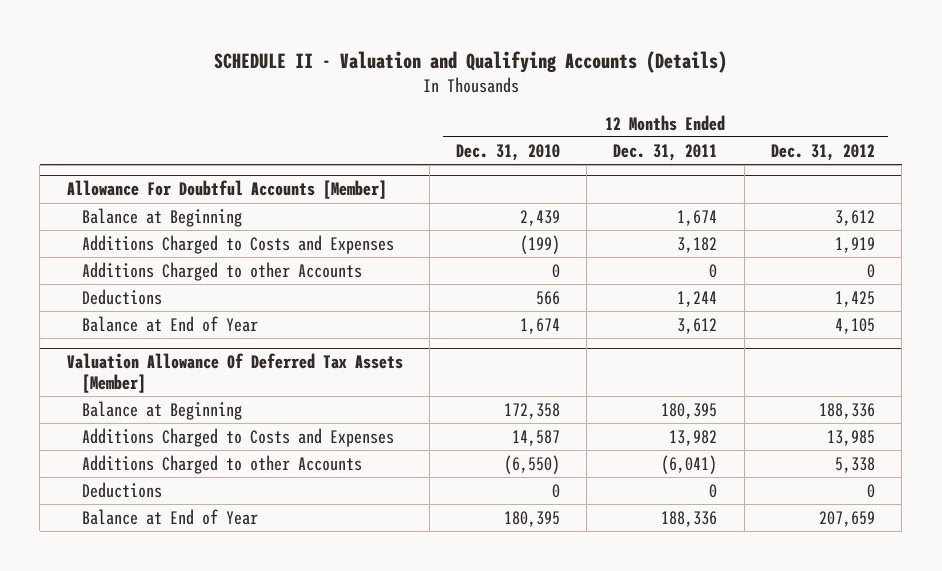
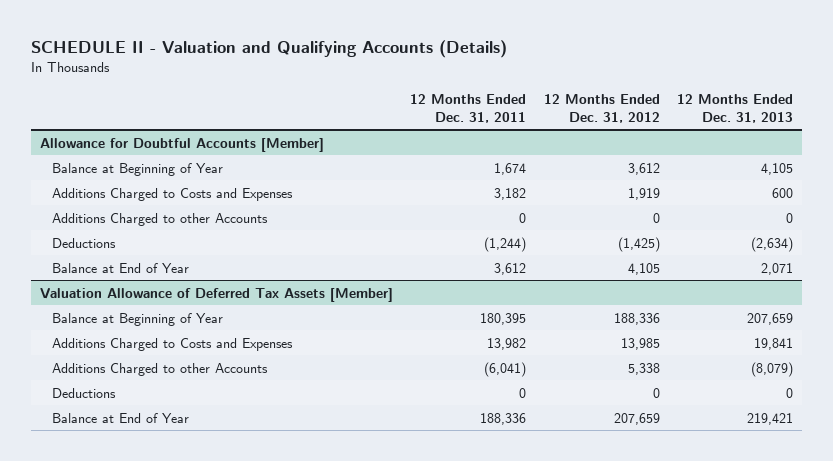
- | 12 Months Ended Dec. 31, 2010 | 12 Months Ended Dec. 31, 2011 | 12 Months Ended Dec. 31, 2012
+ | 12 Months Ended Dec. 31, 2011 | 12 Months Ended Dec. 31, 2012 | 12 Months Ended Dec. 31, 2013
- Allowance For Doubtful Accounts [Member]
- Balance at Beginning | 2,439 | 1,674 | 3,612
+ Allowance for Doubtful Accounts [Member]
+ Balance at Beginning of Year | 1,674 | 3,612 | 4,105
- Deductions | 566 | 1,244 | 1,425
+ Deductions | (1,244) | (1,425) | (2,634)
- Valuation Allowance Of Deferred Tax Assets [Member]
- Balance at Beginning | 172,358 | 180,395 | 188,336
+ Valuation Allowance of Deferred Tax Assets [Member]
+ Balance at Beginning of Year | 180,395 | 188,336 | 207,659

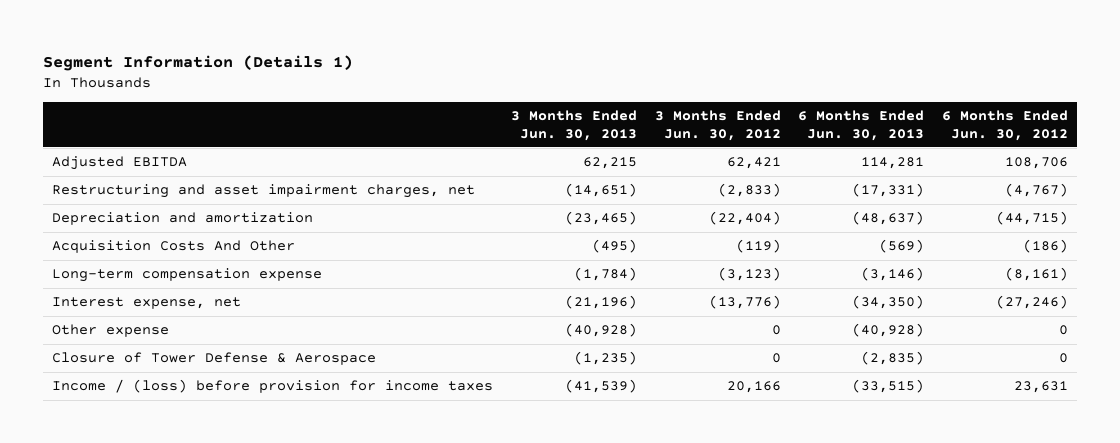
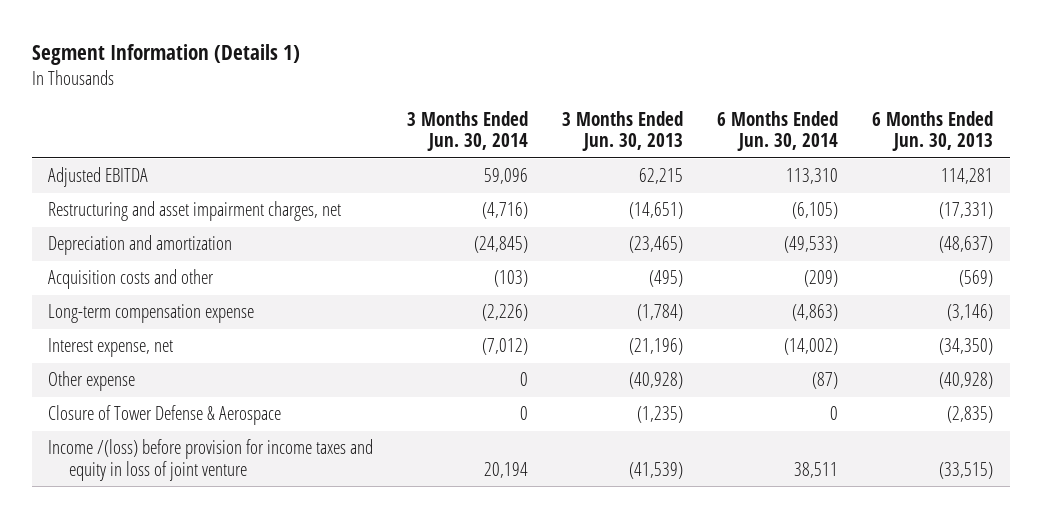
- | 3 Months Ended Jun. 30, 2013 | 3 Months Ended Jun. 30, 2012 | 6 Months Ended Jun. 30, 2013 | 6 Months Ended Jun. 30, 2012
+ | 3 Months Ended Jun. 30, 2014 | 3 Months Ended Jun. 30, 2013 | 6 Months Ended Jun. 30, 2014 | 6 Months Ended Jun. 30, 2013
- Acquisition Costs And Other | (495) | (119) | (569) | (186)
+ Acquisition costs and other | (103) | (495) | (209) | (569)
- Income / (loss) before provision for income taxes | (41,539) | 20,166 | (33,515) | 23,631
+ Income /(loss) before provision for income taxes and equity in loss of joint venture | 20,194 | (41,539) | 38,511 | (33,515)

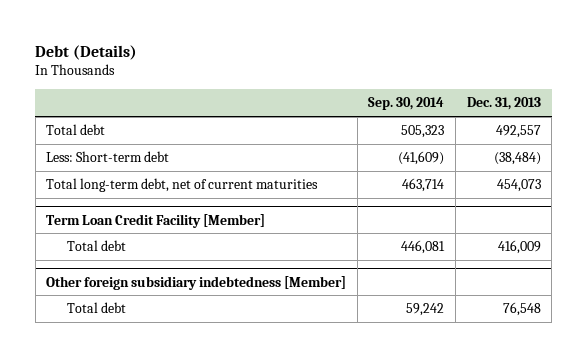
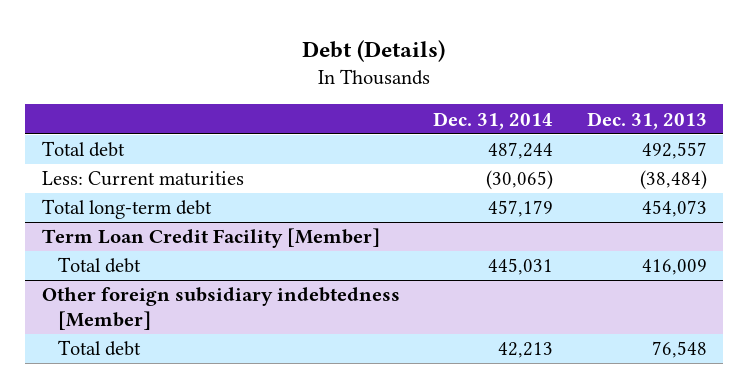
- | Sep. 30, 2014 | Dec. 31, 2013
+ | Dec. 31, 2014 | Dec. 31, 2013
- Less: Short-term debt | (41,609) | (38,484)
- Total long-term debt, net of current maturities | 463,714 | 454,073
+ Less: Current maturities | (30,065) | (38,484)
+ Total long-term debt | 457,179 | 454,073

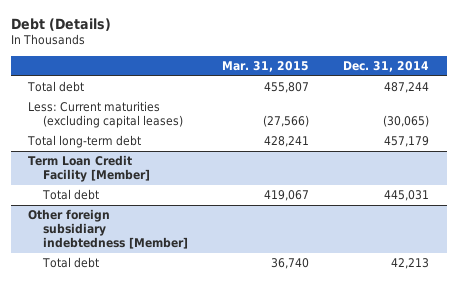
- | Dec. 31, 2014 | Dec. 31, 2013
+ | Mar. 31, 2015 | Dec. 31, 2014
- Less: Current maturities | (30,065) | (38,484)
+ Less: Current maturities (excluding capital leases) | (27,566) | (30,065)

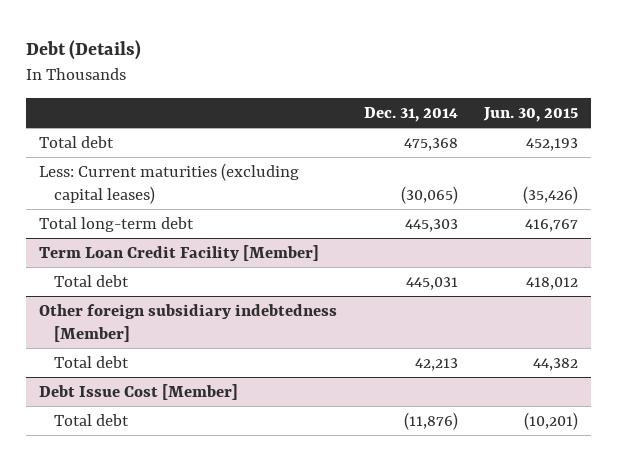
- | Mar. 31, 2015 | Dec. 31, 2014
+ | Dec. 31, 2014 | Jun. 30, 2015
- Total debt | 455,807 | 487,244
+ Total debt | 475,368 | 452,193
- Total long-term debt | 428,241 | 457,179
+ Total long-term debt | 445,303 | 416,767
+ Debt Issue Cost [Member]
+ Total debt | (11,876) | (10,201)

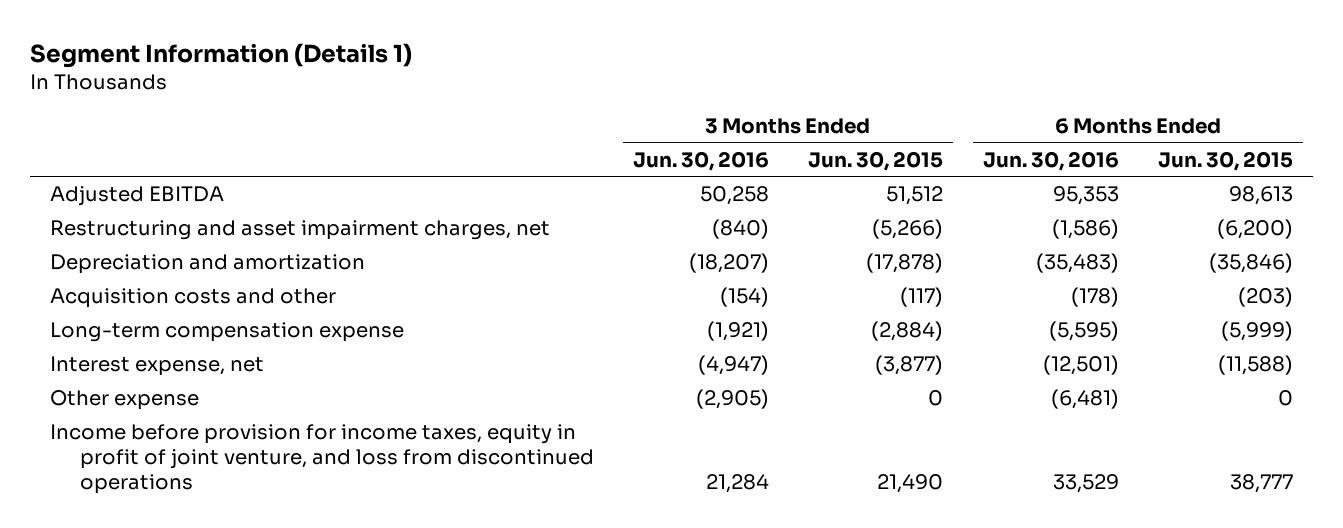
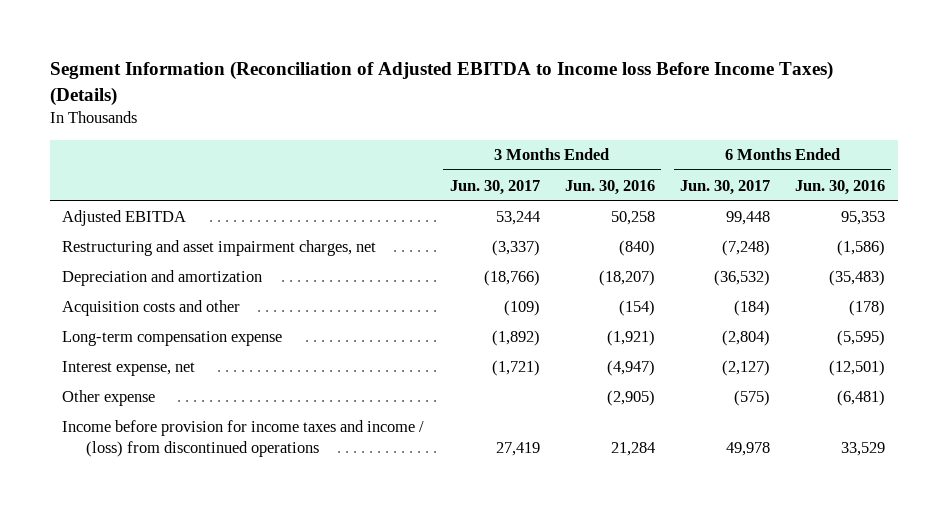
- Segment Information (Details 1)
+ Segment Information (Reconciliation of Adjusted EBITDA to Income loss Before Income Taxes) (Details)
- | 3 Months Ended Jun. 30, 2016 | 3 Months Ended Jun. 30, 2015 | 6 Months Ended Jun. 30, 2016 | 6 Months Ended Jun. 30, 2015
+ | 3 Months Ended Jun. 30, 2017 | 3 Months Ended Jun. 30, 2016 | 6 Months Ended Jun. 30, 2017 | 6 Months Ended Jun. 30, 2016
- Income before provision for income taxes, equity in profit of joint venture, and loss from discontinued operations | 21,284 | 21,490 | 33,529 | 38,777
+ Income before provision for income taxes and income / (loss) from discontinued operations | 27,419 | 21,284 | 49,978 | 33,529

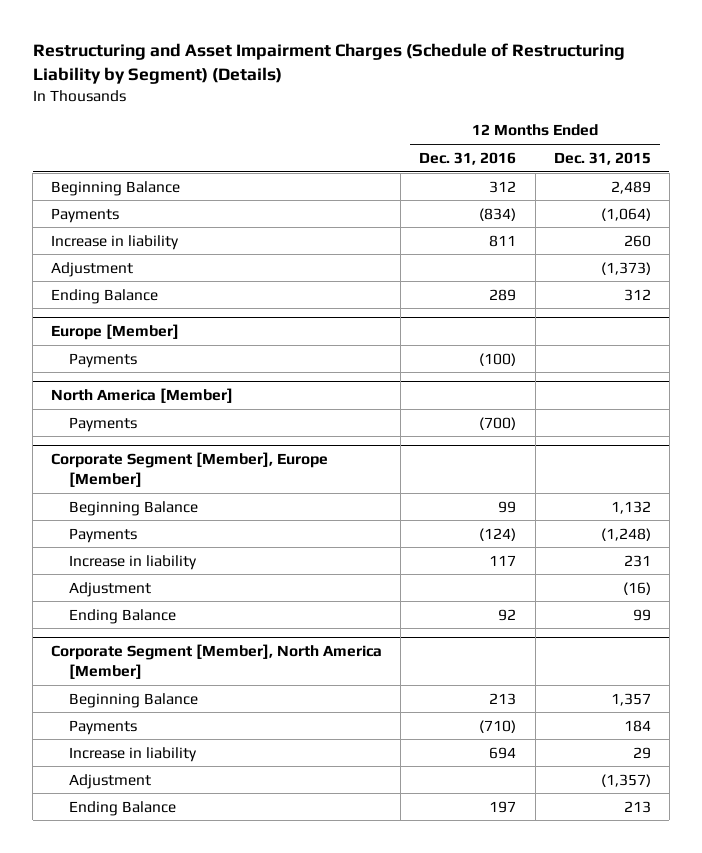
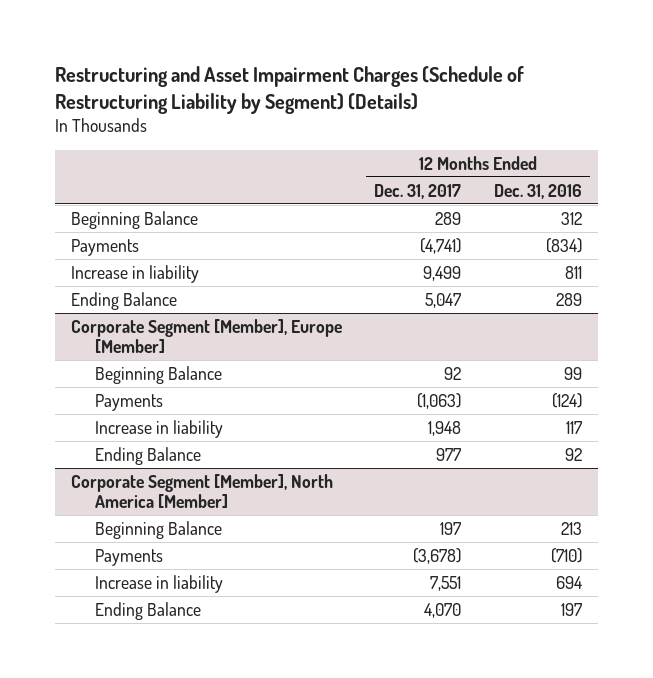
- | 12 Months Ended Dec. 31, 2016 | 12 Months Ended Dec. 31, 2015
+ | 12 Months Ended Dec. 31, 2017 | 12 Months Ended Dec. 31, 2016
- Adjustment | | (1,373)
- Europe [Member]
- Payments | (100) |
- North America [Member]
- Payments | (700) |
@ Corporate Segment [Member], Europe [Member]
- Adjustment | | (16)
@ Corporate Segment [Member], North America [Member]
- Adjustment | | (1,357)

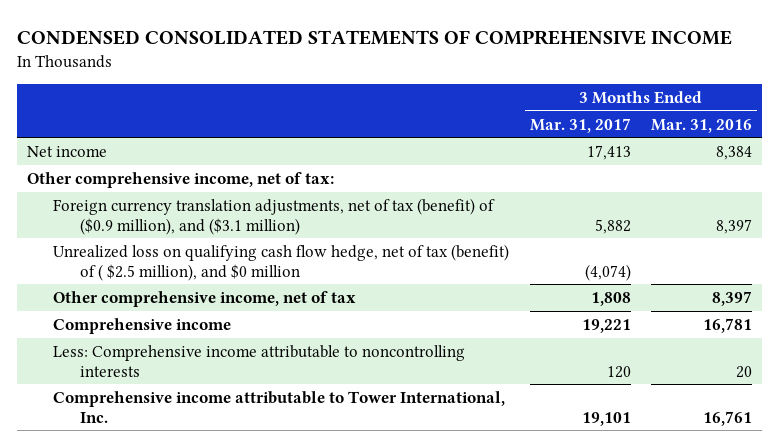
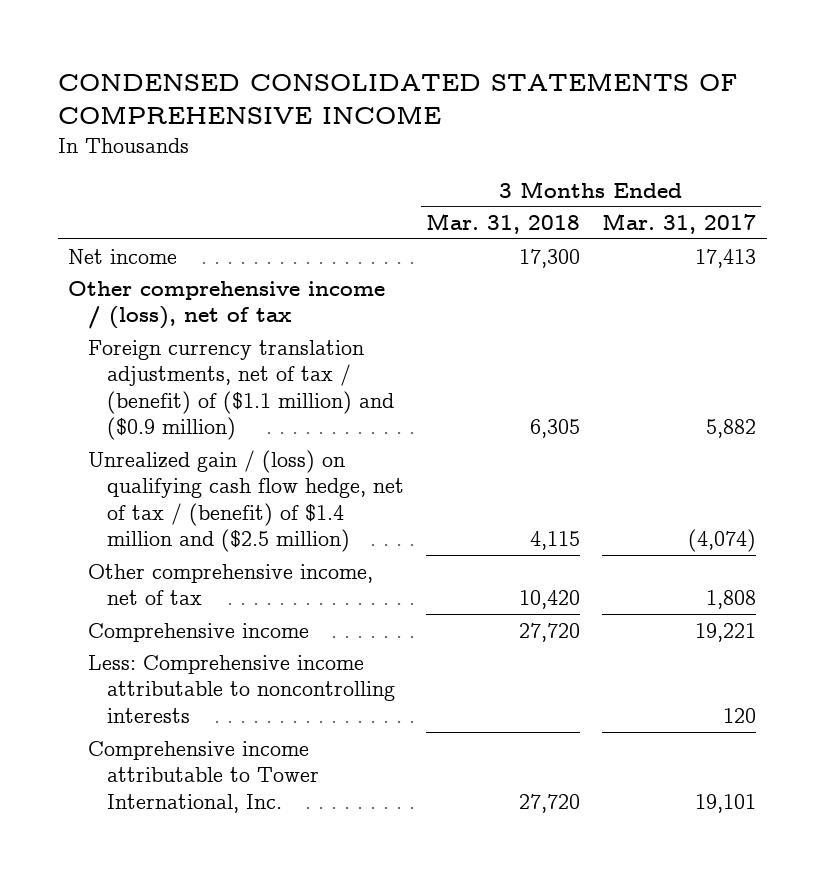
- | 3 Months Ended Mar. 31, 2017 | 3 Months Ended Mar. 31, 2016
+ | 3 Months Ended Mar. 31, 2018 | 3 Months Ended Mar. 31, 2017
- Other comprehensive income, net of tax:
- Foreign currency translation adjustments, net of tax (benefit) of ($0.9 million), and ($3.1 million) | 5,882 | 8,397
- Unrealized loss on qualifying cash flow hedge, net of tax (benefit) of ( $2.5 million), and $0 million | (4,074) |
+ Other comprehensive income / (loss), net of tax
+ Foreign currency translation adjustments, net of tax / (benefit) of ($1.1 million) and ($0.9 million) | 6,305 | 5,882
+ Unrealized gain / (loss) on qualifying cash flow hedge, net of tax / (benefit) of $1.4 million and ($2.5 million) | 4,115 | (4,074)

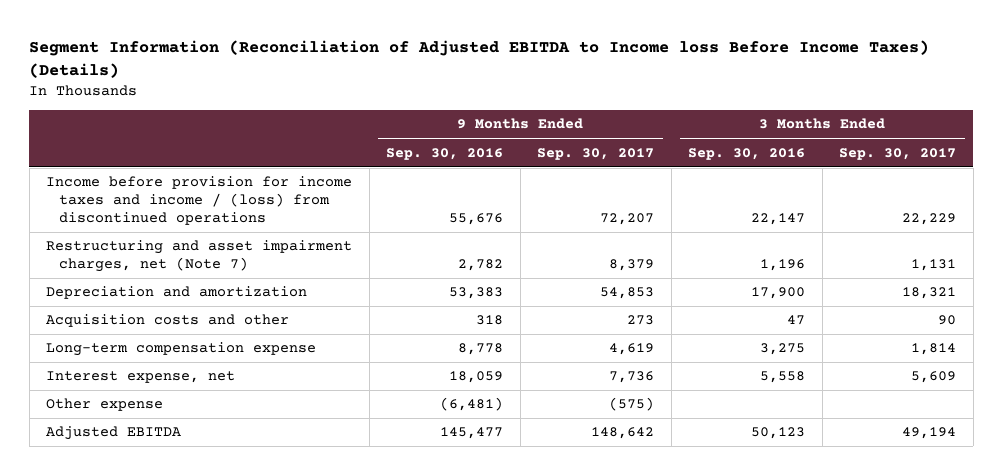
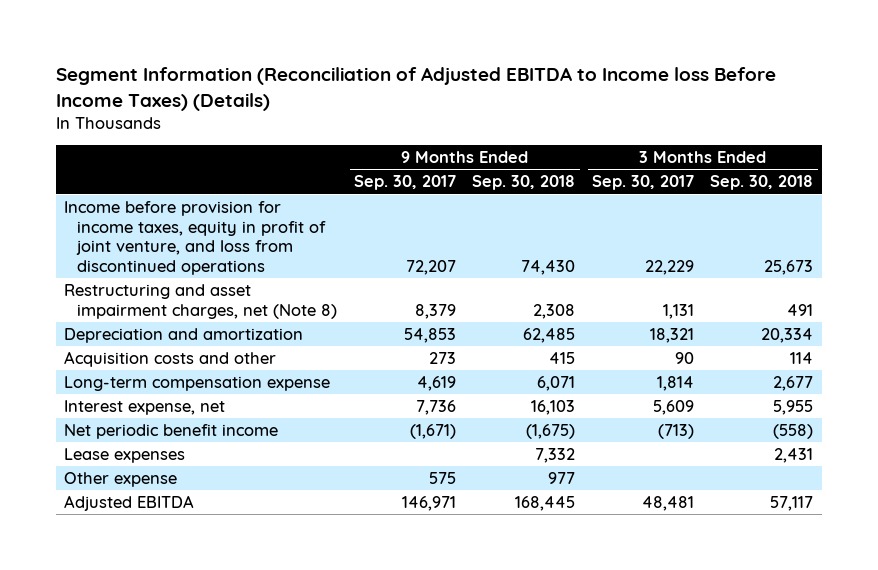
- | 9 Months Ended Sep. 30, 2016 | 9 Months Ended Sep. 30, 2017 | 3 Months Ended Sep. 30, 2016 | 3 Months Ended Sep. 30, 2017
+ | 9 Months Ended Sep. 30, 2017 | 9 Months Ended Sep. 30, 2018 | 3 Months Ended Sep. 30, 2017 | 3 Months Ended Sep. 30, 2018
- Income before provision for income taxes and income / (loss) from discontinued operations | 55,676 | 72,207 | 22,147 | 22,229
- Restructuring and asset impairment charges, net (Note 7) | 2,782 | 8,379 | 1,196 | 1,131
+ Income before provision for income taxes, equity in profit of joint venture, and loss from discontinued operations | 72,207 | 74,430 | 22,229 | 25,673
+ Restructuring and asset impairment charges, net (Note 8) | 8,379 | 2,308 | 1,131 | 491
- Other expense | (6,481) | (575) | |
- Adjusted EBITDA | 145,477 | 148,642 | 50,123 | 49,194
+ Net periodic benefit income | (1,671) | (1,675) | (713) | (558)
+ Lease expenses | | 7,332 | | 2,431
+ Other expense | 575 | 977 | |
+ Adjusted EBITDA | 146,971 | 168,445 | 48,481 | 57,117

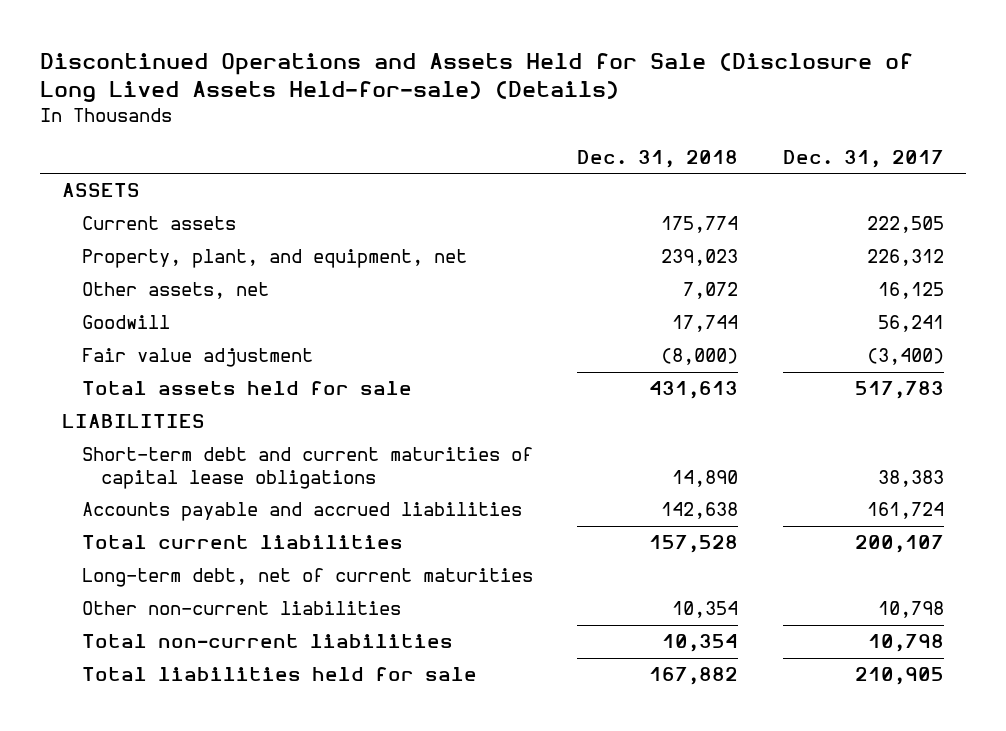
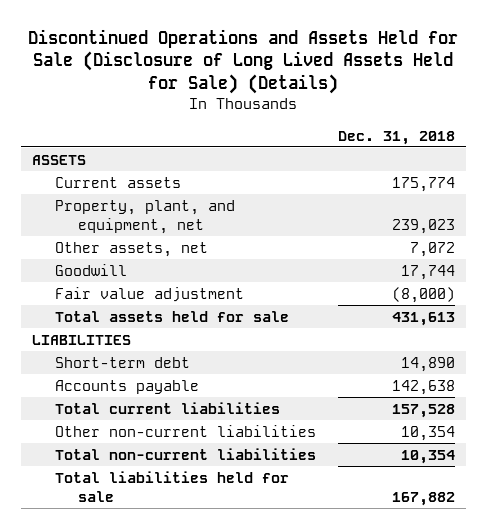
- Discontinued Operations and Assets Held for Sale (Disclosure of Long Lived Assets Held-for-sale) (Details)
+ Discontinued Operations and Assets Held for Sale (Disclosure of Long Lived Assets Held for Sale) (Details)
- | Dec. 31, 2018 | Dec. 31, 2017
+ | Dec. 31, 2018
- Short-term debt and current maturities of capital lease obligations | 14,890 | 38,383
- Accounts payable and accrued liabilities | 142,638 | 161,724
+ Short-term debt | 14,890
+ Accounts payable | 142,638
- Long-term debt, net of current maturities

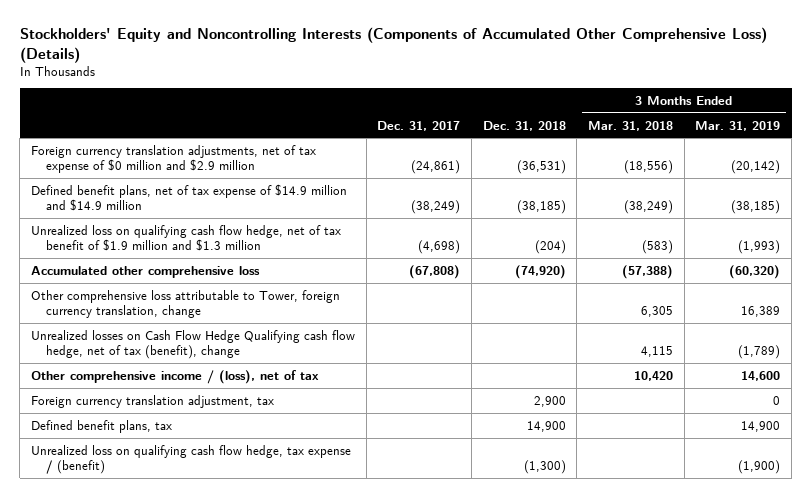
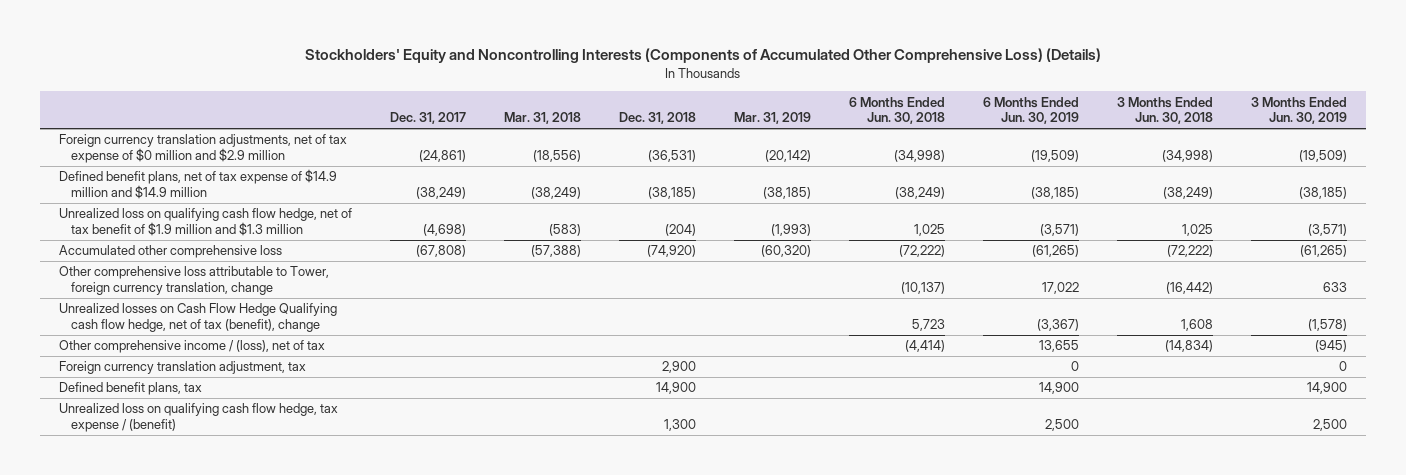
- | Dec. 31, 2017 | Dec. 31, 2018 | 3 Months Ended Mar. 31, 2018 | 3 Months Ended Mar. 31, 2019
+ | Dec. 31, 2017 | Mar. 31, 2018 | Dec. 31, 2018 | Mar. 31, 2019 | 6 Months Ended Jun. 30, 2018 | 6 Months Ended Jun. 30, 2019 | 3 Months Ended Jun. 30, 2018 | 3 Months Ended Jun. 30, 2019
- Unrealized loss on qualifying cash flow hedge, tax expense / (benefit) | | (1,300) | | (1,900)
+ Unrealized loss on qualifying cash flow hedge, tax expense / (benefit) | | | 1,300 | | | 2,500 | | 2,500

